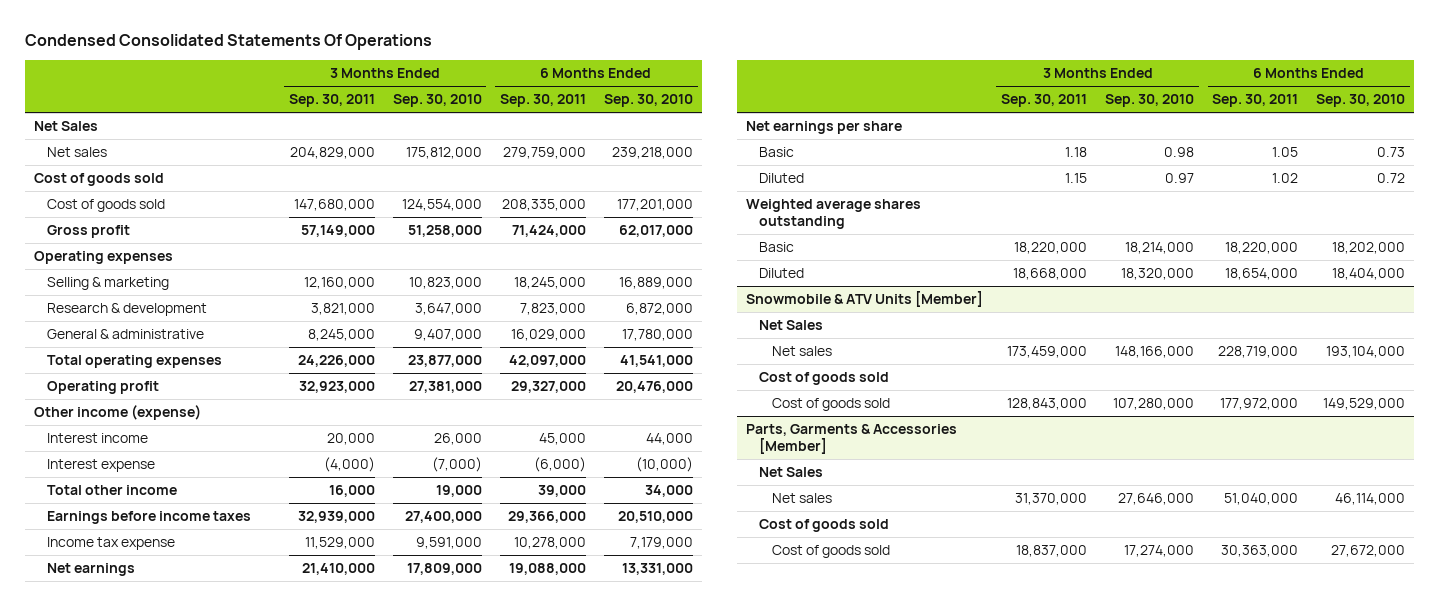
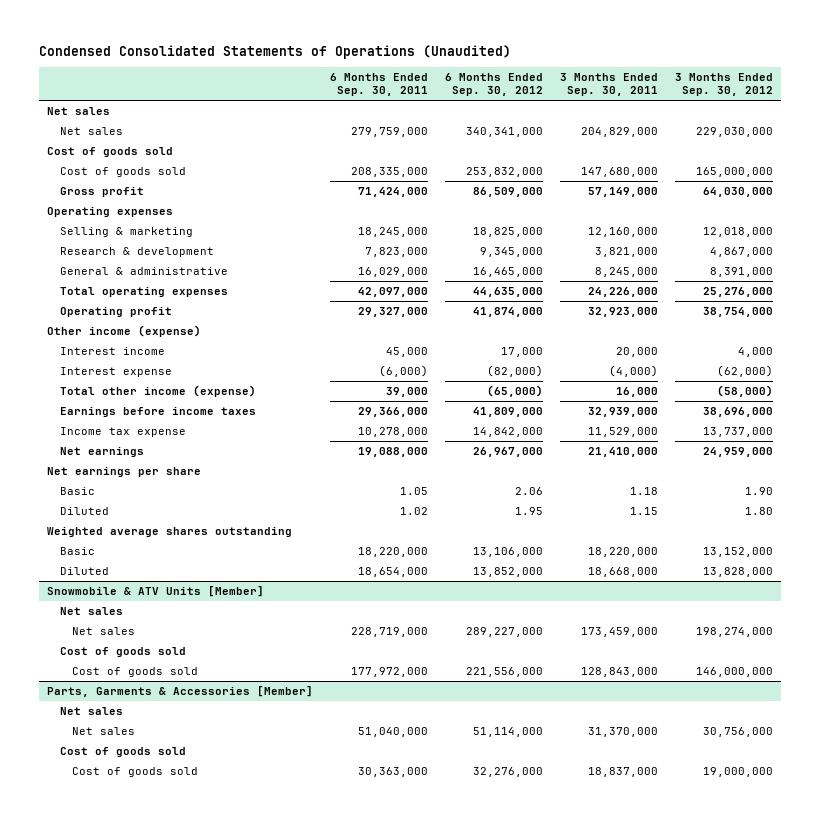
- Condensed Consolidated Statements Of Operations
+ Condensed Consolidated Statements of Operations (Unaudited)
- | 3 Months Ended Sep. 30, 2011 | 3 Months Ended Sep. 30, 2010 | 6 Months Ended Sep. 30, 2011 | 6 Months Ended Sep. 30, 2010
+ | 6 Months Ended Sep. 30, 2011 | 6 Months Ended Sep. 30, 2012 | 3 Months Ended Sep. 30, 2011 | 3 Months Ended Sep. 30, 2012
- Net Sales
+ Net sales
- Total other income | 16,000 | 19,000 | 39,000 | 34,000
+ Total other income (expense) | 39,000 | (65,000) | 16,000 | (58,000)
@ Snowmobile & ATV Units [Member]
- Net Sales
+ Net sales
@ Parts, Garments & Accessories [Member]
- Net Sales
+ Net sales

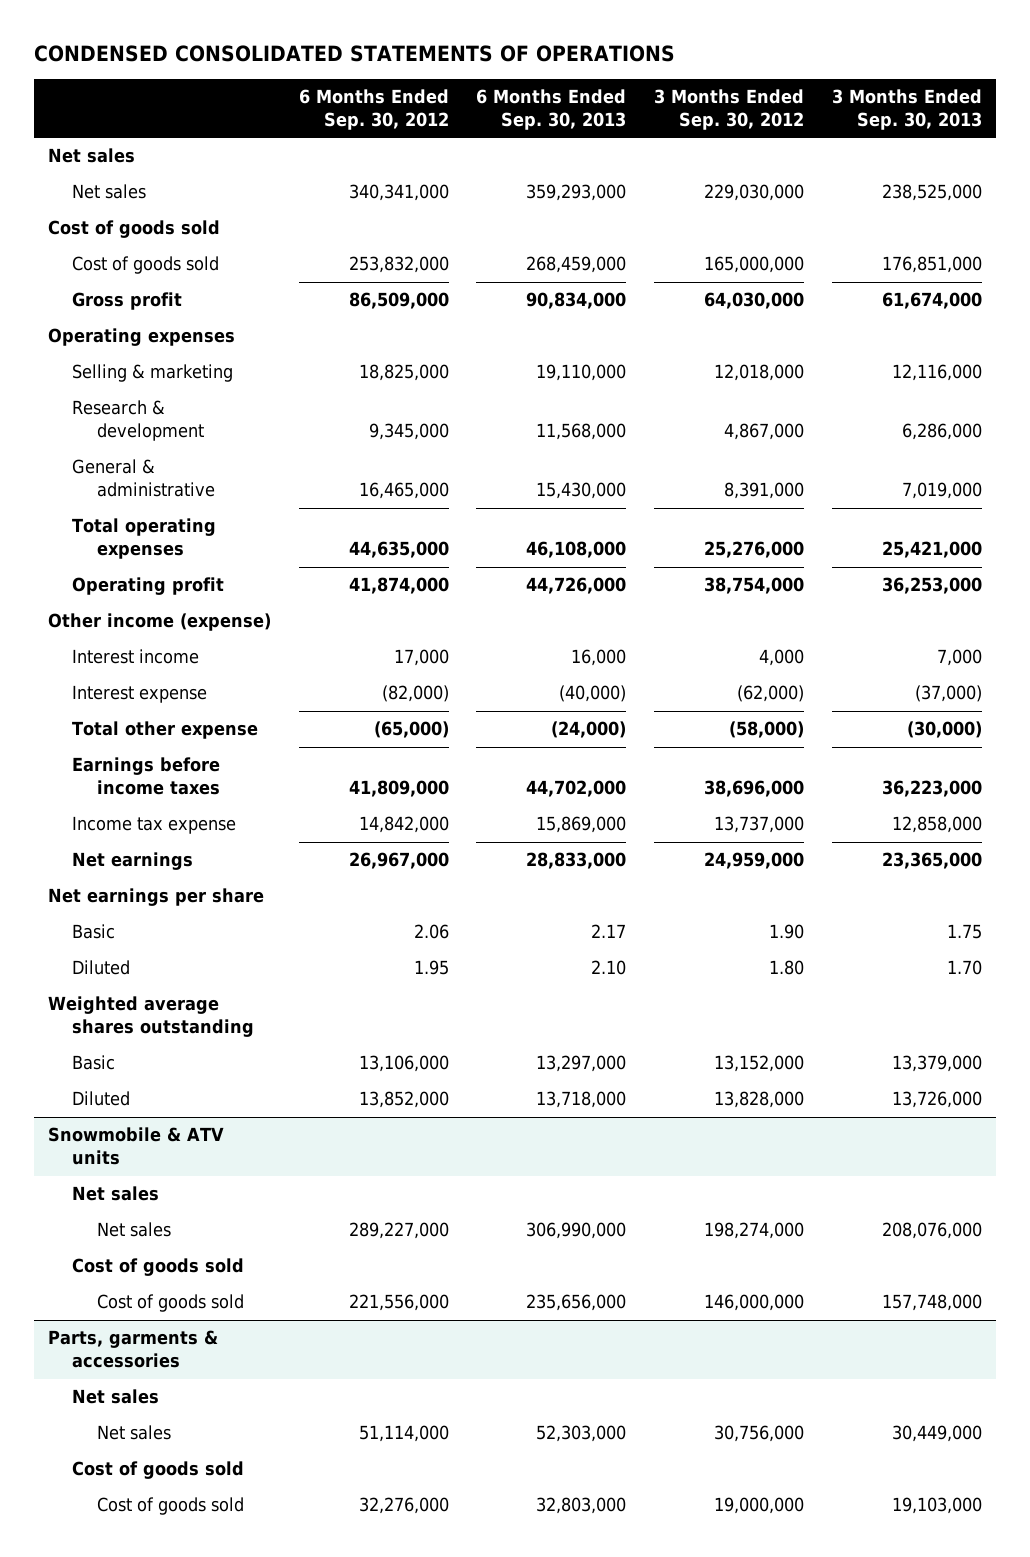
- Condensed Consolidated Statements of Operations (Unaudited)
+ CONDENSED CONSOLIDATED STATEMENTS OF OPERATIONS
- | 6 Months Ended Sep. 30, 2011 | 6 Months Ended Sep. 30, 2012 | 3 Months Ended Sep. 30, 2011 | 3 Months Ended Sep. 30, 2012
+ | 6 Months Ended Sep. 30, 2012 | 6 Months Ended Sep. 30, 2013 | 3 Months Ended Sep. 30, 2012 | 3 Months Ended Sep. 30, 2013
- Total other income (expense) | 39,000 | (65,000) | 16,000 | (58,000)
+ Total other expense | (65,000) | (24,000) | (58,000) | (30,000)
- Snowmobile & ATV Units [Member]
+ Snowmobile & ATV units
- Parts, Garments & Accessories [Member]
+ Parts, garments & accessories

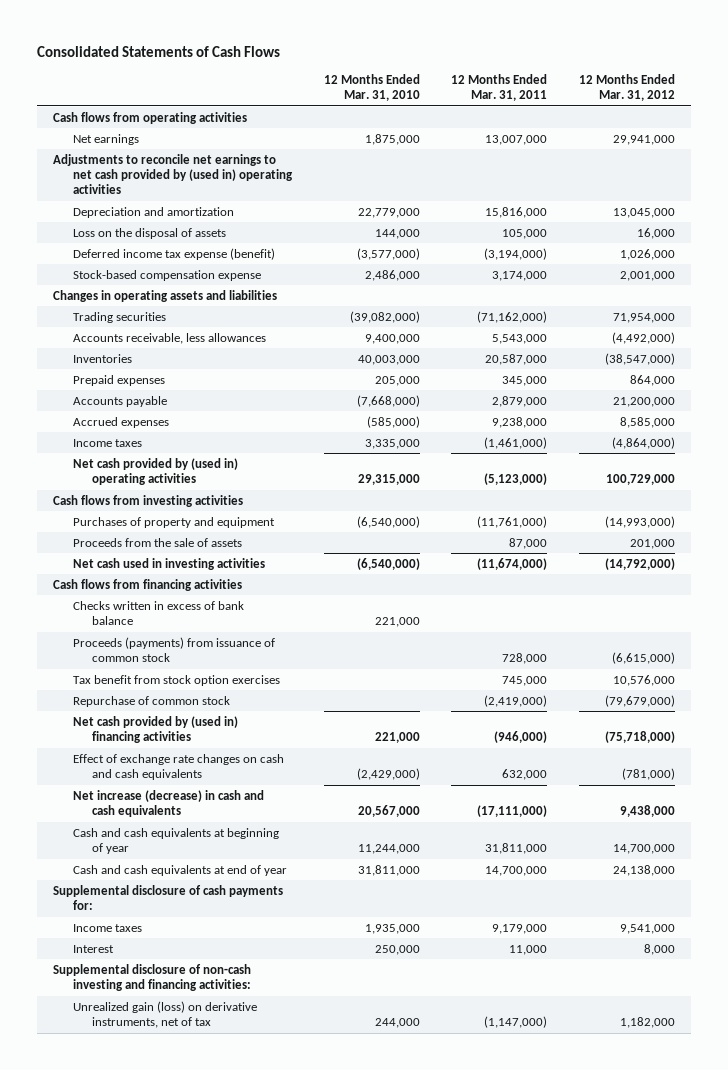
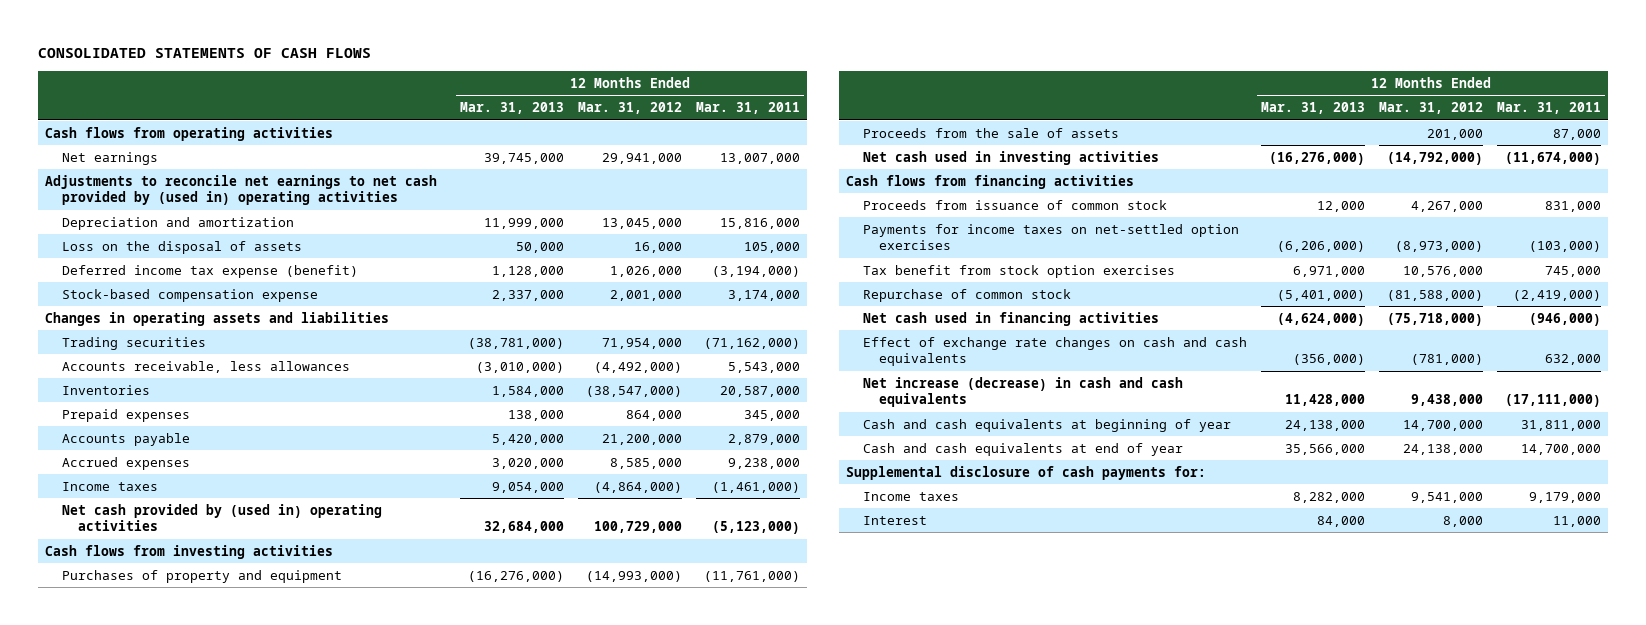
- Consolidated Statements of Cash Flows
+ CONSOLIDATED STATEMENTS OF CASH FLOWS
- | 12 Months Ended Mar. 31, 2010 | 12 Months Ended Mar. 31, 2011 | 12 Months Ended Mar. 31, 2012
+ | 12 Months Ended Mar. 31, 2013 | 12 Months Ended Mar. 31, 2012 | 12 Months Ended Mar. 31, 2011
- Checks written in excess of bank balance | 221,000 | |
- Proceeds (payments) from issuance of common stock | | 728,000 | (6,615,000)
+ Proceeds from issuance of common stock | 12,000 | 4,267,000 | 831,000
+ Payments for income taxes on net-settled option exercises | (6,206,000) | (8,973,000) | (103,000)
- Repurchase of common stock | | (2,419,000) | (79,679,000)
- Net cash provided by (used in) financing activities | 221,000 | (946,000) | (75,718,000)
+ Repurchase of common stock | (5,401,000) | (81,588,000) | (2,419,000)
+ Net cash used in financing activities | (4,624,000) | (75,718,000) | (946,000)
- Supplemental disclosure of non-cash investing and financing activities:
- Unrealized gain (loss) on derivative instruments, net of tax | 244,000 | (1,147,000) | 1,182,000

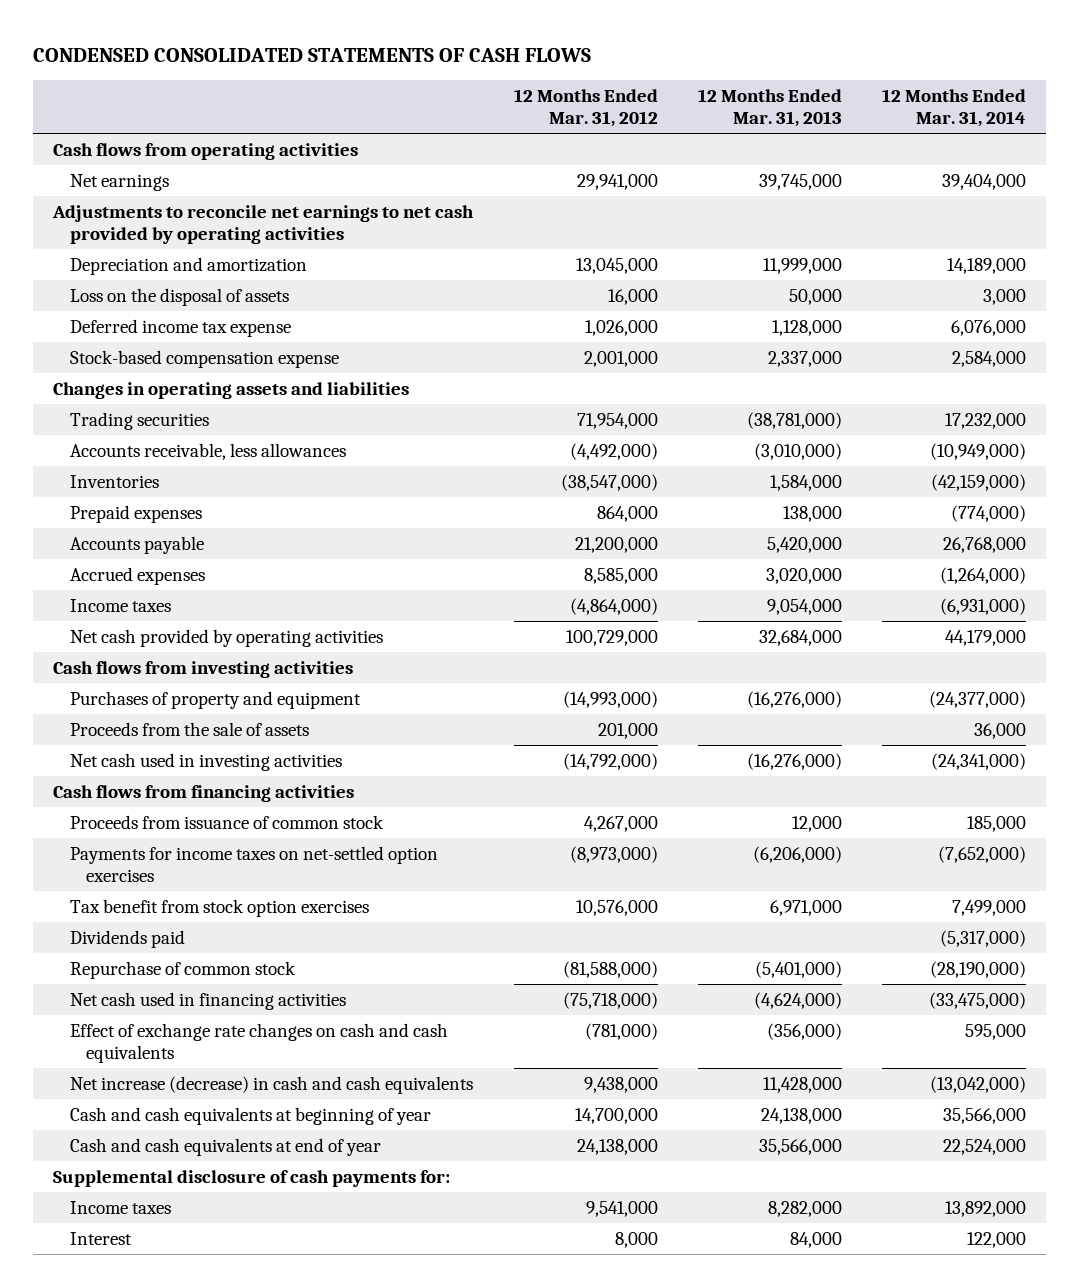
- CONSOLIDATED STATEMENTS OF CASH FLOWS
+ CONDENSED CONSOLIDATED STATEMENTS OF CASH FLOWS
- | 12 Months Ended Mar. 31, 2013 | 12 Months Ended Mar. 31, 2012 | 12 Months Ended Mar. 31, 2011
+ | 12 Months Ended Mar. 31, 2012 | 12 Months Ended Mar. 31, 2013 | 12 Months Ended Mar. 31, 2014
- Adjustments to reconcile net earnings to net cash provided by (used in) operating activities
+ Adjustments to reconcile net earnings to net cash provided by operating activities
- Deferred income tax expense (benefit) | 1,128,000 | 1,026,000 | (3,194,000)
+ Deferred income tax expense | 1,026,000 | 1,128,000 | 6,076,000
- Net cash provided by (used in) operating activities | 32,684,000 | 100,729,000 | (5,123,000)
+ Net cash provided by operating activities | 100,729,000 | 32,684,000 | 44,179,000
+ Dividends paid | | | (5,317,000)

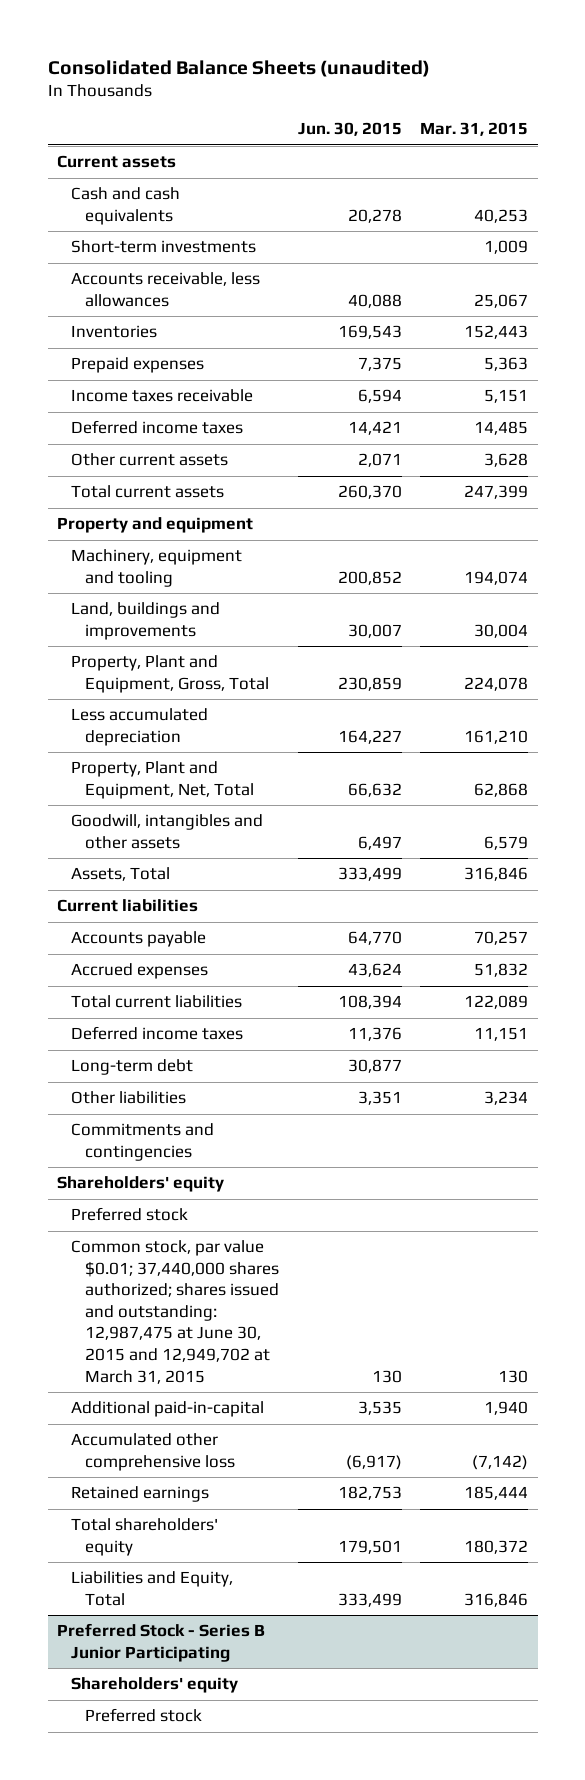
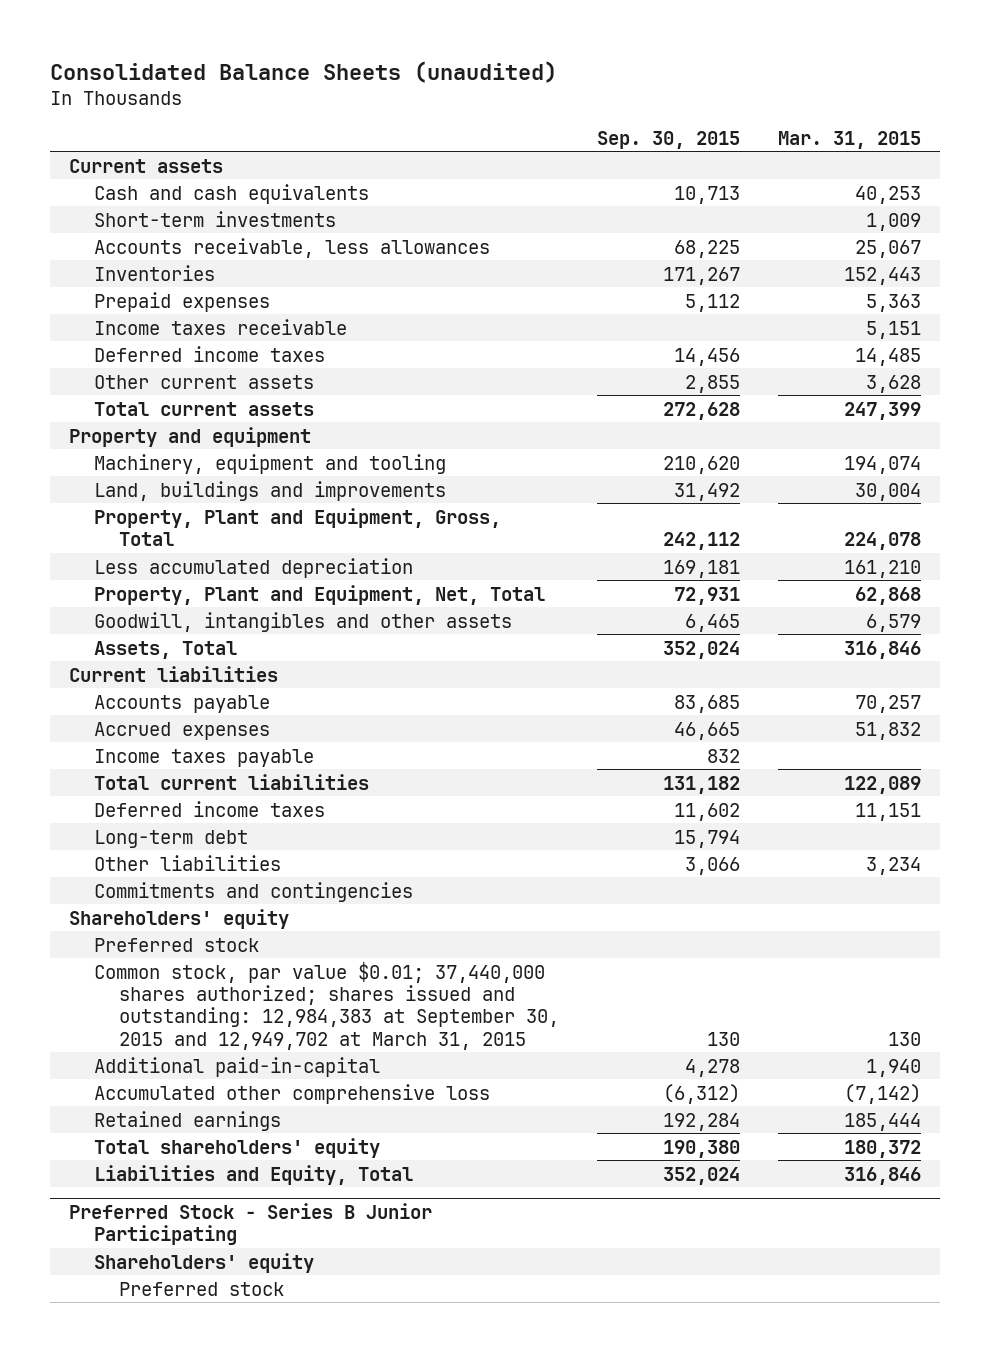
- | Jun. 30, 2015 | Mar. 31, 2015
+ | Sep. 30, 2015 | Mar. 31, 2015
+ Income taxes payable | 832 |
- Common stock, par value $0.01; 37,440,000 shares authorized; shares issued and outstanding: 12,987,475 at June 30, 2015 and 12,949,702 at March 31, 2015 | 130 | 130
+ Common stock, par value $0.01; 37,440,000 shares authorized; shares issued and outstanding: 12,984,383 at September 30, 2015 and 12,949,702 at March 31, 2015 | 130 | 130

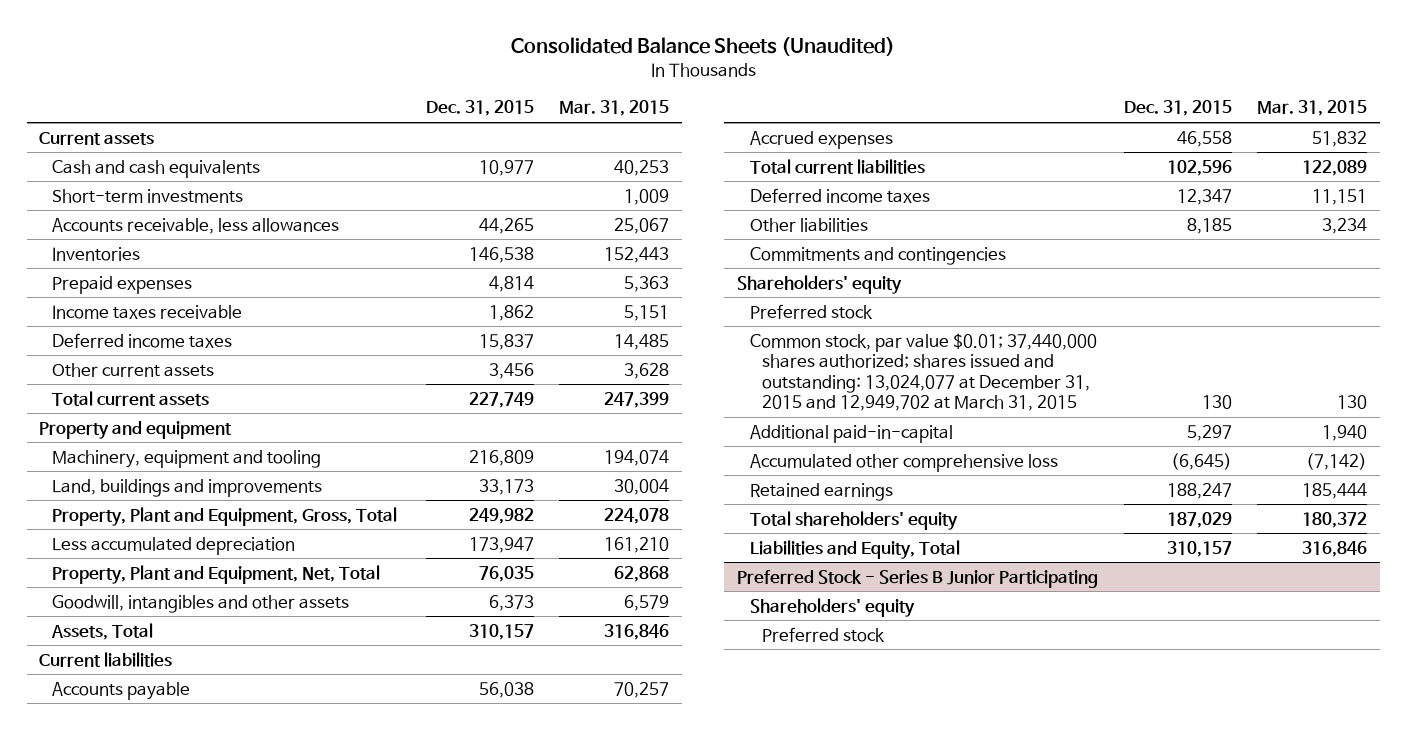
- Consolidated Balance Sheets (unaudited)
+ Consolidated Balance Sheets (Unaudited)
- | Sep. 30, 2015 | Mar. 31, 2015
+ | Dec. 31, 2015 | Mar. 31, 2015
- Income taxes payable | 832 |
- Long-term debt | 15,794 |
- Common stock, par value $0.01; 37,440,000 shares authorized; shares issued and outstanding: 12,984,383 at September 30, 2015 and 12,949,702 at March 31, 2015 | 130 | 130
+ Common stock, par value $0.01; 37,440,000 shares authorized; shares issued and outstanding: 13,024,077 at December 31, 2015 and 12,949,702 at March 31, 2015 | 130 | 130

